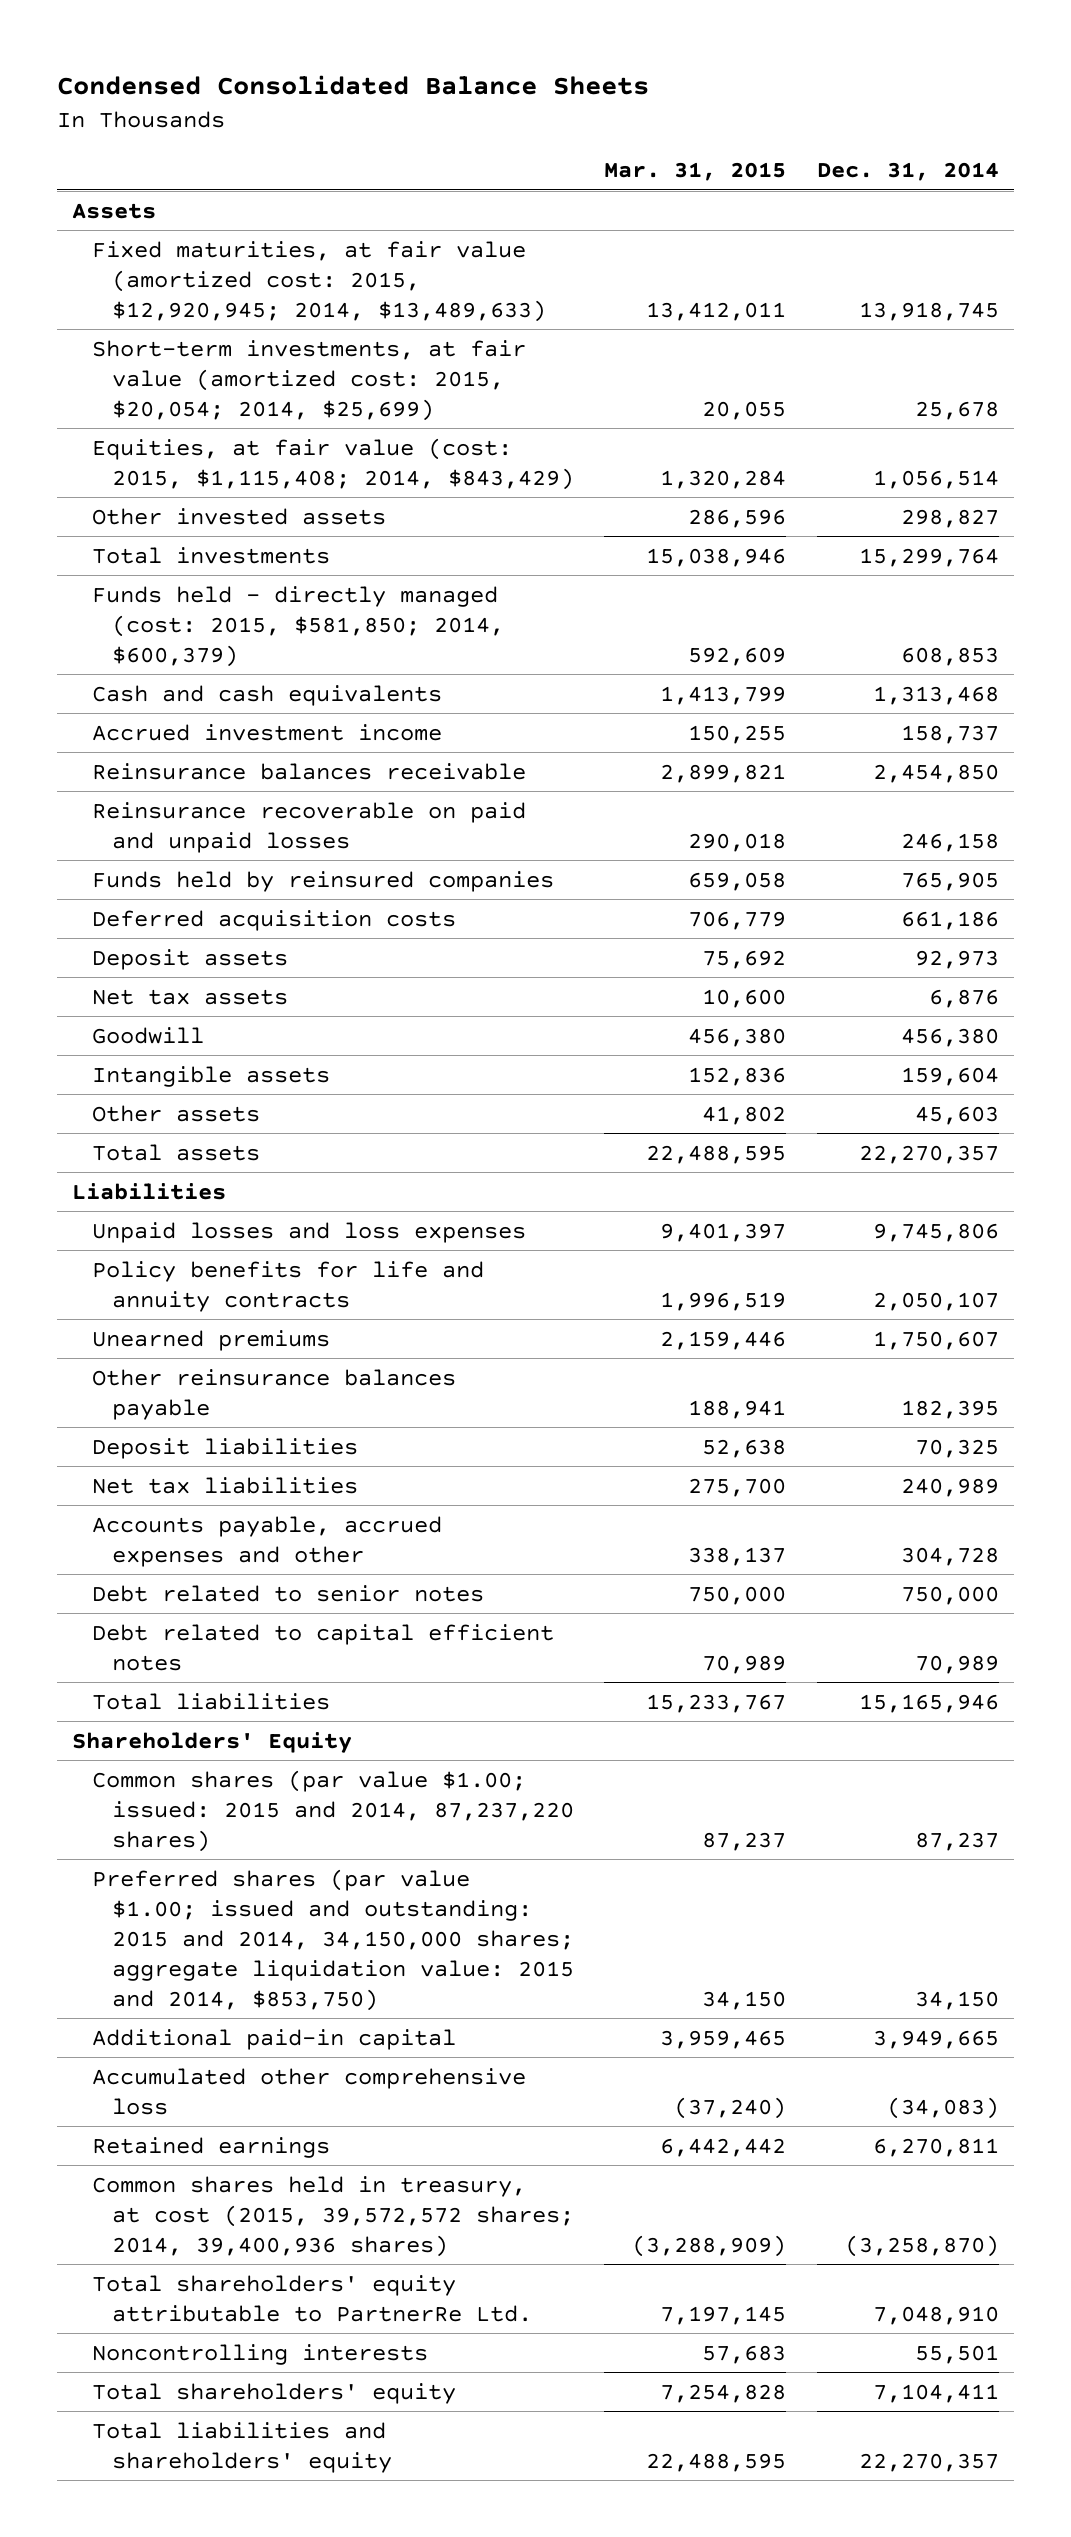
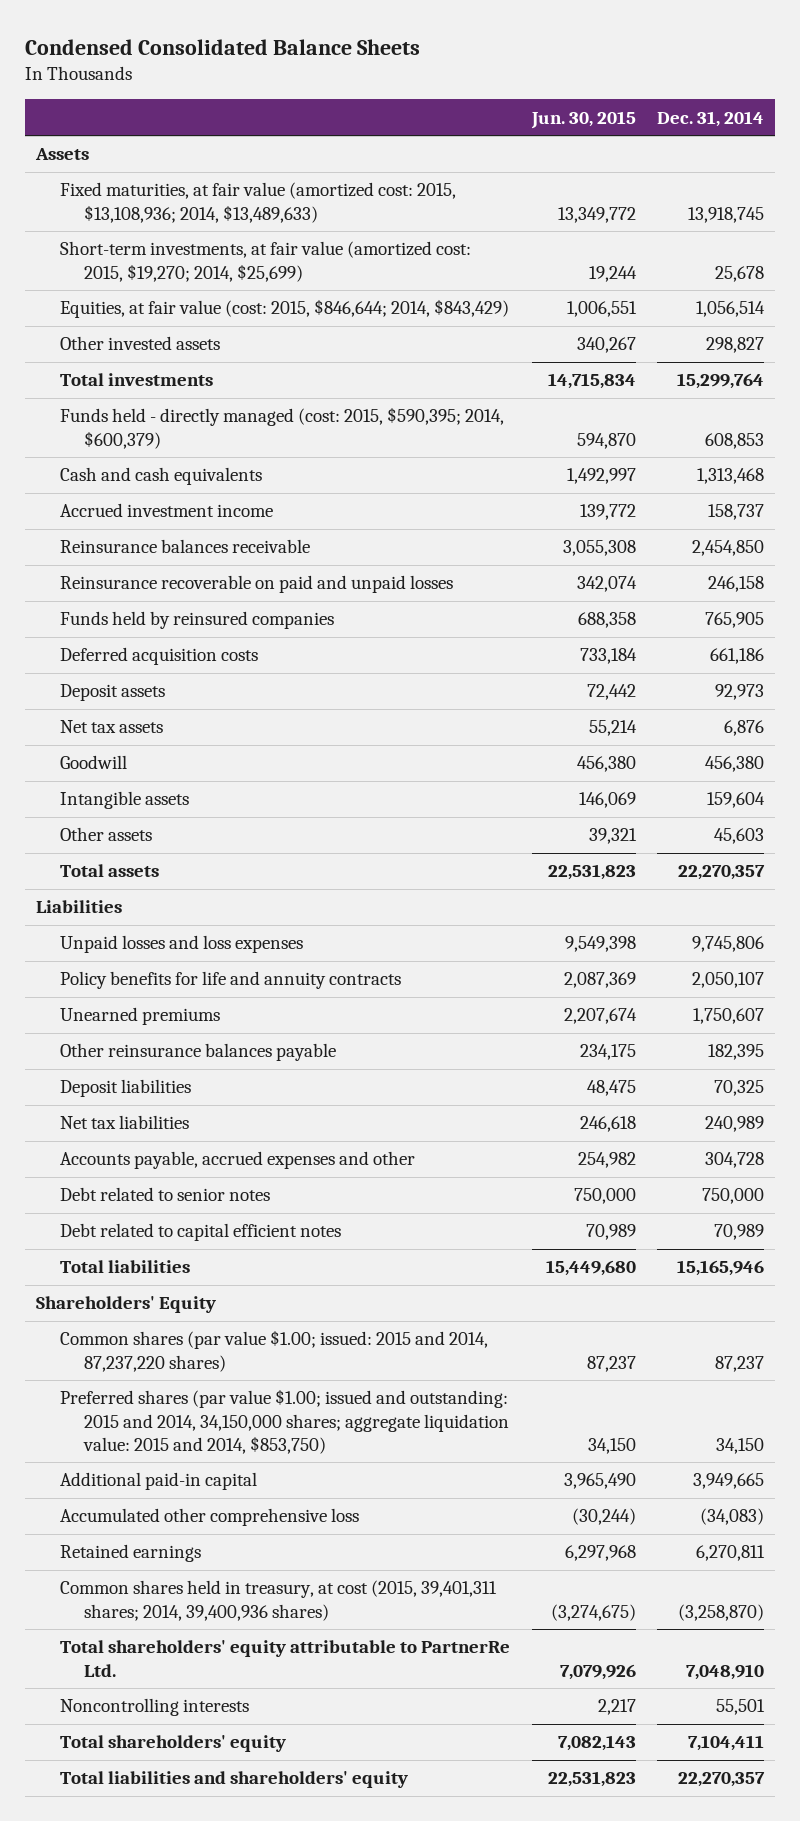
- | Mar. 31, 2015 | Dec. 31, 2014
+ | Jun. 30, 2015 | Dec. 31, 2014
- Fixed maturities, at fair value (amortized cost: 2015, $12,920,945; 2014, $13,489,633) | 13,412,011 | 13,918,745
- Short-term investments, at fair value (amortized cost: 2015, $20,054; 2014, $25,699) | 20,055 | 25,678
- Equities, at fair value (cost: 2015, $1,115,408; 2014, $843,429) | 1,320,284 | 1,056,514
+ Fixed maturities, at fair value (amortized cost: 2015, $13,108,936; 2014, $13,489,633) | 13,349,772 | 13,918,745
+ Short-term investments, at fair value (amortized cost: 2015, $19,270; 2014, $25,699) | 19,244 | 25,678
+ Equities, at fair value (cost: 2015, $846,644; 2014, $843,429) | 1,006,551 | 1,056,514
- Funds held - directly managed (cost: 2015, $581,850; 2014, $600,379) | 592,609 | 608,853
+ Funds held - directly managed (cost: 2015, $590,395; 2014, $600,379) | 594,870 | 608,853
- Common shares held in treasury, at cost (2015, 39,572,572 shares; 2014, 39,400,936 shares) | (3,288,909) | (3,258,870)
+ Common shares held in treasury, at cost (2015, 39,401,311 shares; 2014, 39,400,936 shares) | (3,274,675) | (3,258,870)

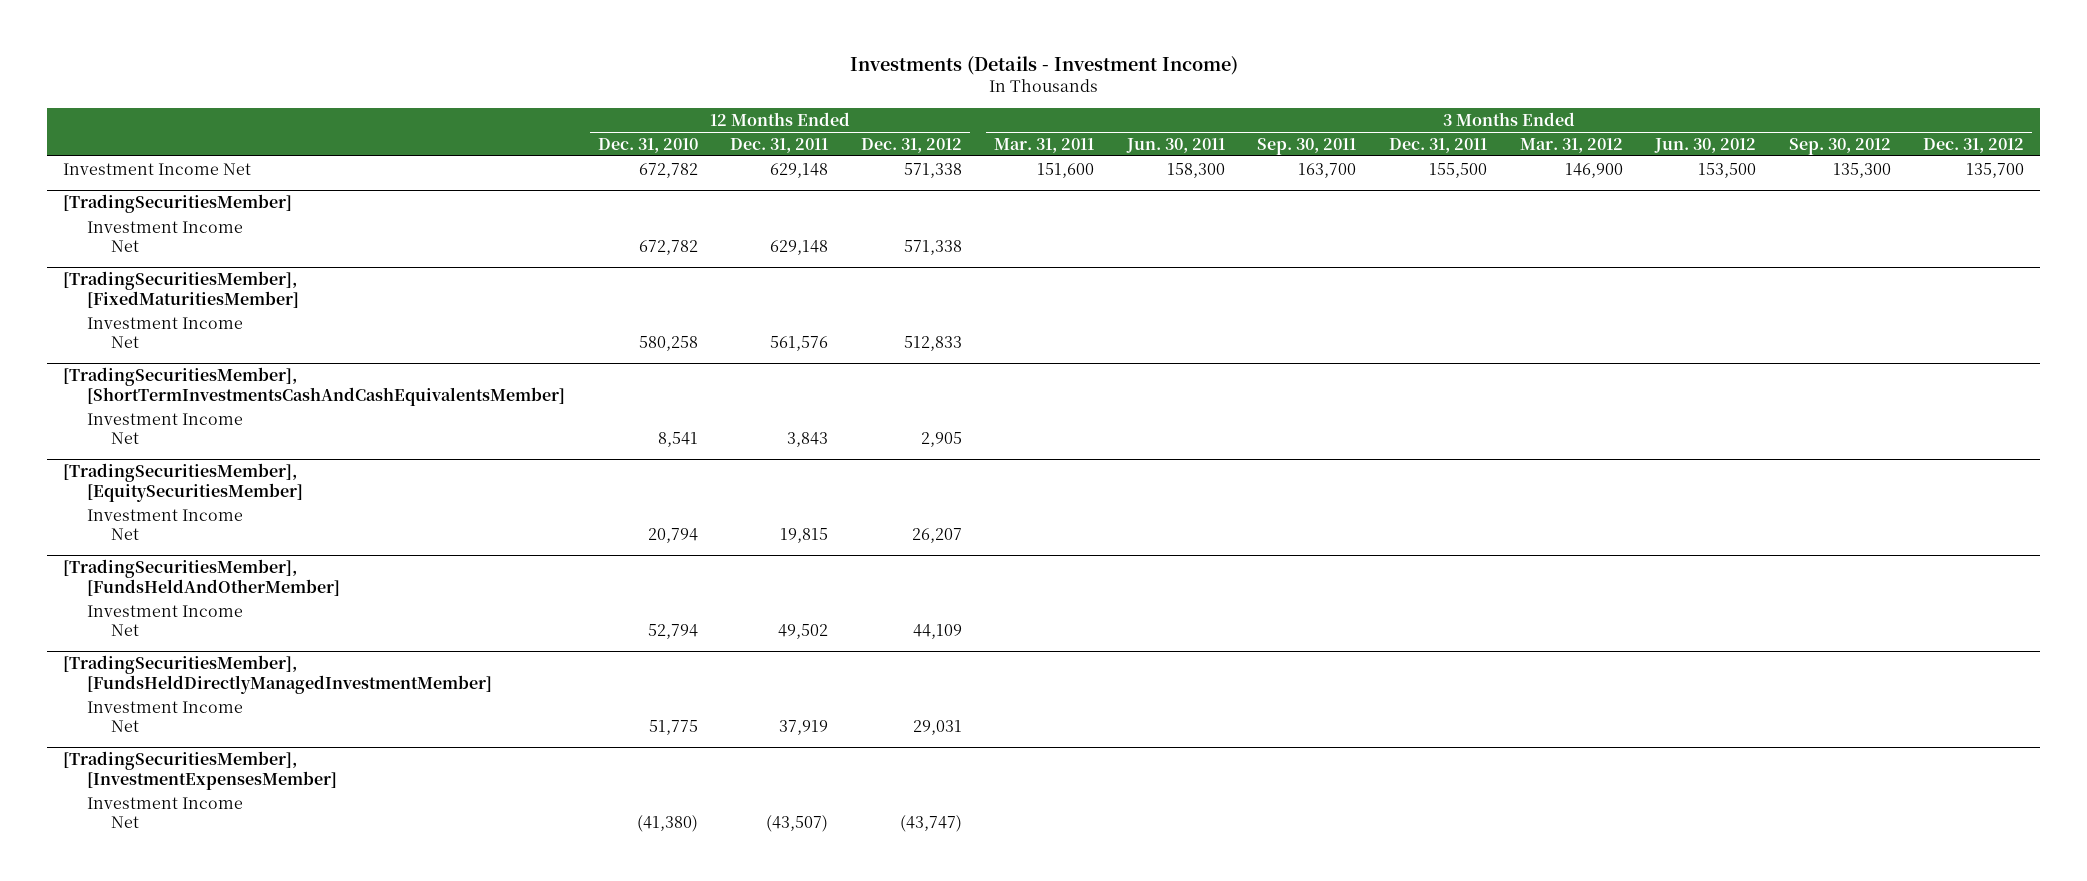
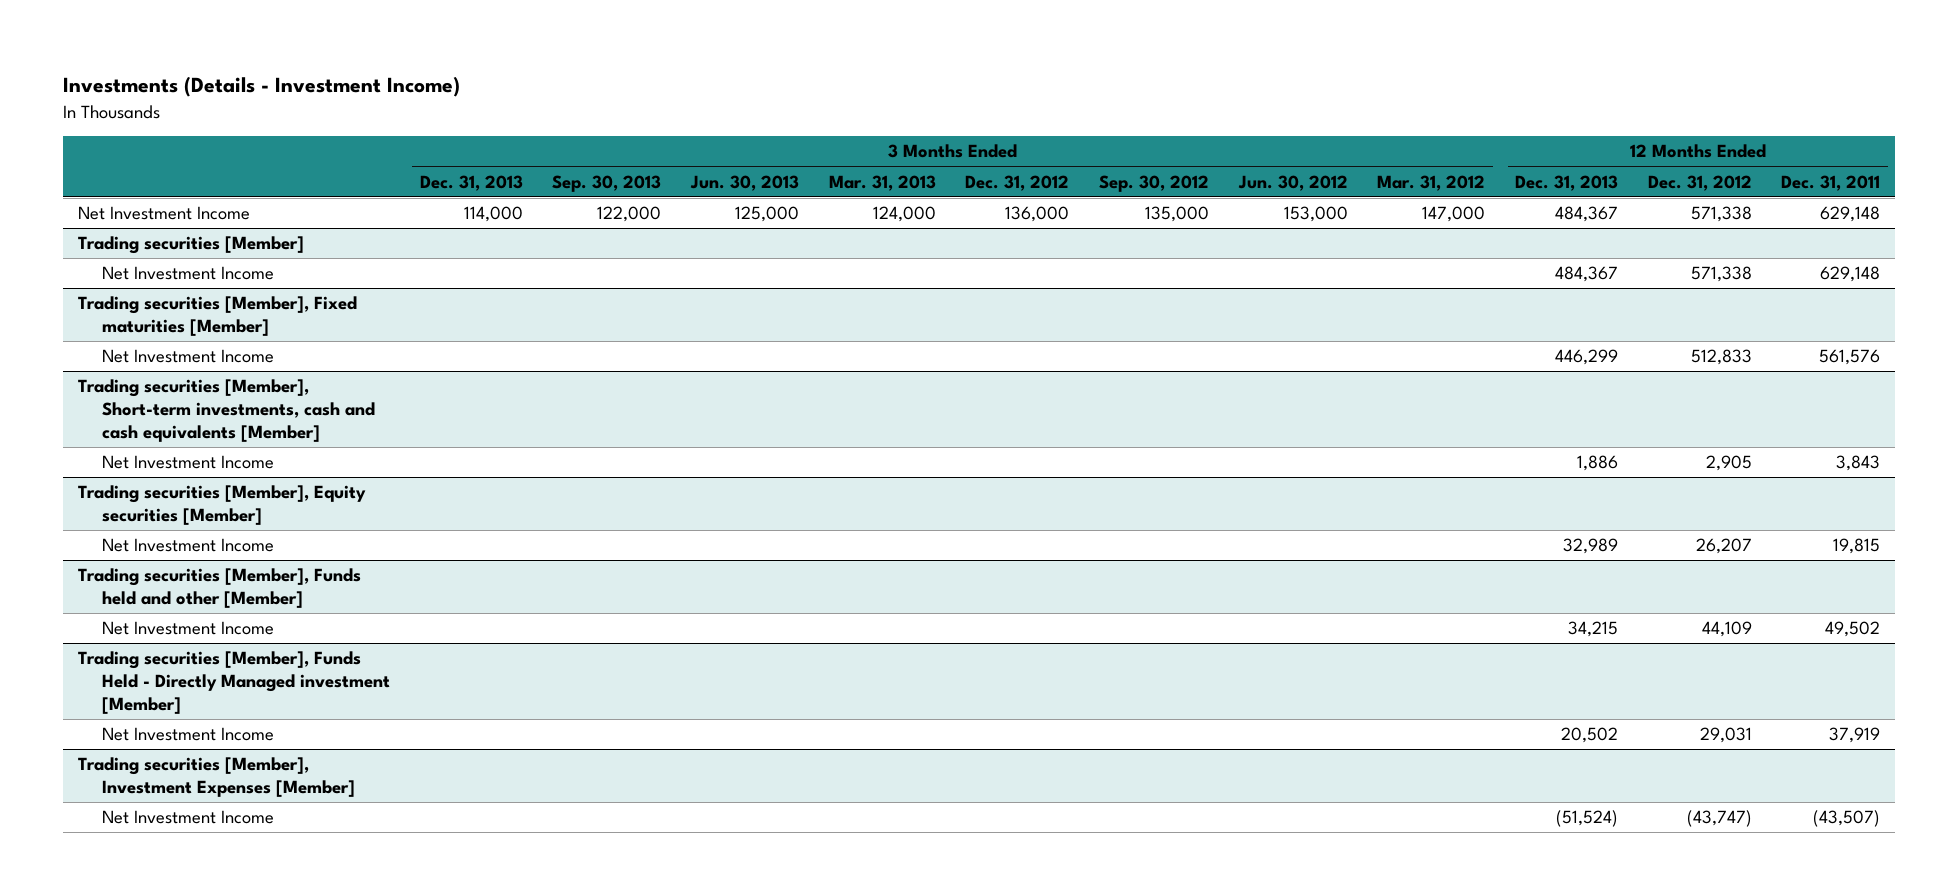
- | 12 Months Ended Dec. 31, 2010 | 12 Months Ended Dec. 31, 2011 | 12 Months Ended Dec. 31, 2012 | 3 Months Ended Mar. 31, 2011 | 3 Months Ended Jun. 30, 2011 | 3 Months Ended Sep. 30, 2011 | 3 Months Ended Dec. 31, 2011 | 3 Months Ended Mar. 31, 2012 | 3 Months Ended Jun. 30, 2012 | 3 Months Ended Sep. 30, 2012 | 3 Months Ended Dec. 31, 2012
+ | 3 Months Ended Dec. 31, 2013 | 3 Months Ended Sep. 30, 2013 | 3 Months Ended Jun. 30, 2013 | 3 Months Ended Mar. 31, 2013 | 3 Months Ended Dec. 31, 2012 | 3 Months Ended Sep. 30, 2012 | 3 Months Ended Jun. 30, 2012 | 3 Months Ended Mar. 31, 2012 | 12 Months Ended Dec. 31, 2013 | 12 Months Ended Dec. 31, 2012 | 12 Months Ended Dec. 31, 2011
- Investment Income Net | 672,782 | 629,148 | 571,338 | 151,600 | 158,300 | 163,700 | 155,500 | 146,900 | 153,500 | 135,300 | 135,700
- [TradingSecuritiesMember]
- Investment Income Net | 672,782 | 629,148 | 571,338 | | | | | | | |
- [TradingSecuritiesMember], [FixedMaturitiesMember]
- Investment Income Net | 580,258 | 561,576 | 512,833 | | | | | | | |
- [TradingSecuritiesMember], [ShortTermInvestmentsCashAndCashEquivalentsMember]
- Investment Income Net | 8,541 | 3,843 | 2,905 | | | | | | | |
- [TradingSecuritiesMember], [EquitySecuritiesMember]
- Investment Income Net | 20,794 | 19,815 | 26,207 | | | | | | | |
- [TradingSecuritiesMember], [FundsHeldAndOtherMember]
- Investment Income Net | 52,794 | 49,502 | 44,109 | | | | | | | |
- [TradingSecuritiesMember], [FundsHeldDirectlyManagedInvestmentMember]
- Investment Income Net | 51,775 | 37,919 | 29,031 | | | | | | | |
- [TradingSecuritiesMember], [InvestmentExpensesMember]
- Investment Income Net | (41,380) | (43,507) | (43,747) | | | | | | | |
+ Net Investment Income | 114,000 | 122,000 | 125,000 | 124,000 | 136,000 | 135,000 | 153,000 | 147,000 | 484,367 | 571,338 | 629,148
+ Trading securities [Member]
+ Net Investment Income | | | | | | | | | 484,367 | 571,338 | 629,148
+ Trading securities [Member], Fixed maturities [Member]
+ Net Investment Income | | | | | | | | | 446,299 | 512,833 | 561,576
+ Trading securities [Member], Short-term investments, cash and cash equivalents [Member]
+ Net Investment Income | | | | | | | | | 1,886 | 2,905 | 3,843
+ Trading securities [Member], Equity securities [Member]
+ Net Investment Income | | | | | | | | | 32,989 | 26,207 | 19,815
+ Trading securities [Member], Funds held and other [Member]
+ Net Investment Income | | | | | | | | | 34,215 | 44,109 | 49,502
+ Trading securities [Member], Funds Held - Directly Managed investment [Member]
+ Net Investment Income | | | | | | | | | 20,502 | 29,031 | 37,919
+ Trading securities [Member], Investment Expenses [Member]
+ Net Investment Income | | | | | | | | | (51,524) | (43,747) | (43,507)

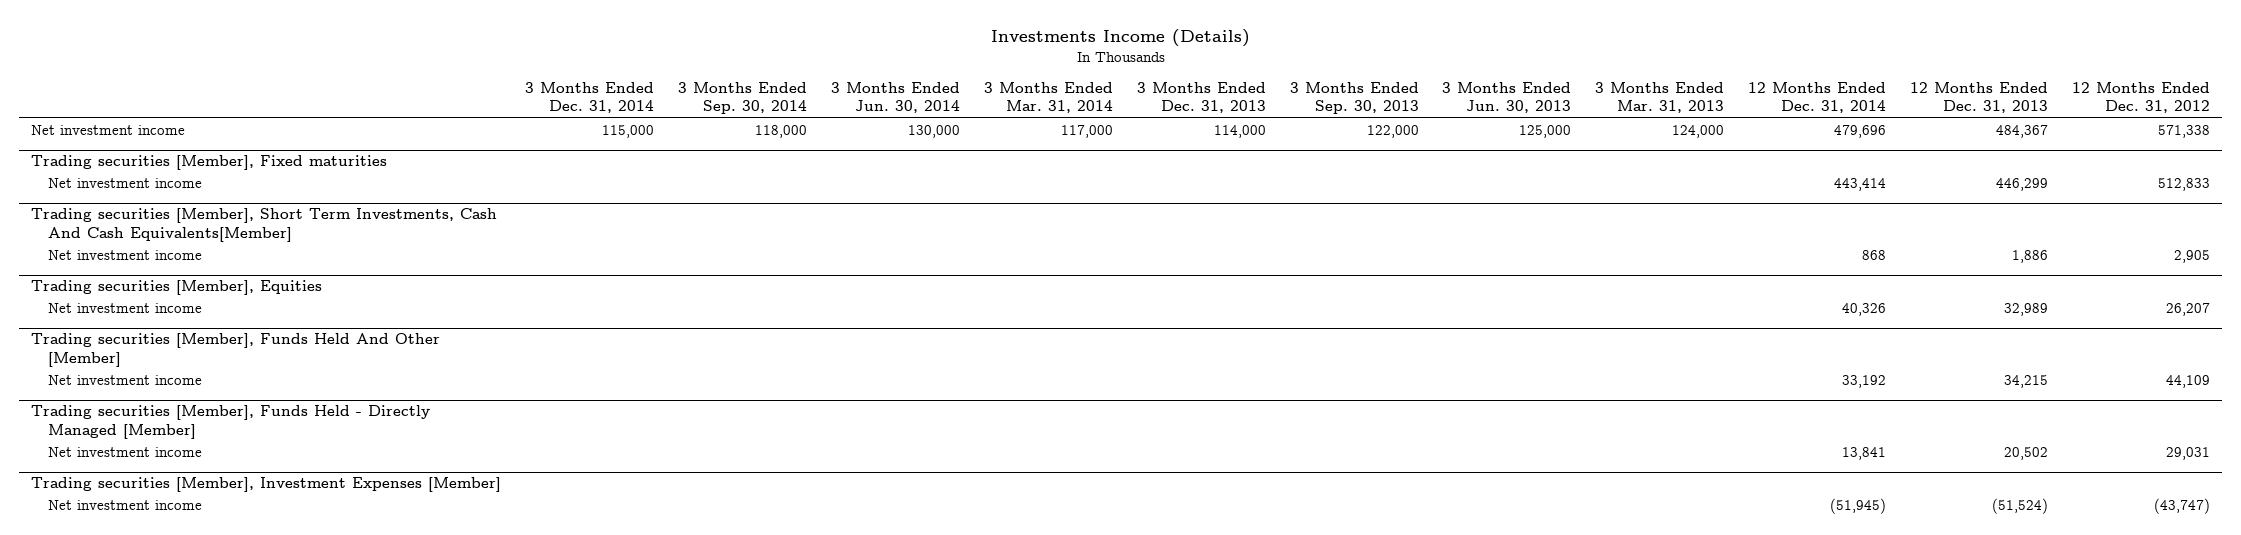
- Investments (Details - Investment Income)
+ Investments Income (Details)
- | 3 Months Ended Dec. 31, 2013 | 3 Months Ended Sep. 30, 2013 | 3 Months Ended Jun. 30, 2013 | 3 Months Ended Mar. 31, 2013 | 3 Months Ended Dec. 31, 2012 | 3 Months Ended Sep. 30, 2012 | 3 Months Ended Jun. 30, 2012 | 3 Months Ended Mar. 31, 2012 | 12 Months Ended Dec. 31, 2013 | 12 Months Ended Dec. 31, 2012 | 12 Months Ended Dec. 31, 2011
+ | 3 Months Ended Dec. 31, 2014 | 3 Months Ended Sep. 30, 2014 | 3 Months Ended Jun. 30, 2014 | 3 Months Ended Mar. 31, 2014 | 3 Months Ended Dec. 31, 2013 | 3 Months Ended Sep. 30, 2013 | 3 Months Ended Jun. 30, 2013 | 3 Months Ended Mar. 31, 2013 | 12 Months Ended Dec. 31, 2014 | 12 Months Ended Dec. 31, 2013 | 12 Months Ended Dec. 31, 2012
- Net Investment Income | 114,000 | 122,000 | 125,000 | 124,000 | 136,000 | 135,000 | 153,000 | 147,000 | 484,367 | 571,338 | 629,148
- Trading securities [Member]
- Net Investment Income | | | | | | | | | 484,367 | 571,338 | 629,148
- Trading securities [Member], Fixed maturities [Member]
- Net Investment Income | | | | | | | | | 446,299 | 512,833 | 561,576
- Trading securities [Member], Short-term investments, cash and cash equivalents [Member]
- Net Investment Income | | | | | | | | | 1,886 | 2,905 | 3,843
- Trading securities [Member], Equity securities [Member]
- Net Investment Income | | | | | | | | | 32,989 | 26,207 | 19,815
- Trading securities [Member], Funds held and other [Member]
- Net Investment Income | | | | | | | | | 34,215 | 44,109 | 49,502
- Trading securities [Member], Funds Held - Directly Managed investment [Member]
- Net Investment Income | | | | | | | | | 20,502 | 29,031 | 37,919
+ Net investment income | 115,000 | 118,000 | 130,000 | 117,000 | 114,000 | 122,000 | 125,000 | 124,000 | 479,696 | 484,367 | 571,338
+ Trading securities [Member], Fixed maturities
+ Net investment income | | | | | | | | | 443,414 | 446,299 | 512,833
+ Trading securities [Member], Short Term Investments, Cash And Cash Equivalents[Member]
+ Net investment income | | | | | | | | | 868 | 1,886 | 2,905
+ Trading securities [Member], Equities
+ Net investment income | | | | | | | | | 40,326 | 32,989 | 26,207
+ Trading securities [Member], Funds Held And Other [Member]
+ Net investment income | | | | | | | | | 33,192 | 34,215 | 44,109
+ Trading securities [Member], Funds Held - Directly Managed [Member]
+ Net investment income | | | | | | | | | 13,841 | 20,502 | 29,031
@ Trading securities [Member], Investment Expenses [Member]
- Net Investment Income | | | | | | | | | (51,524) | (43,747) | (43,507)
+ Net investment income | | | | | | | | | (51,945) | (51,524) | (43,747)

